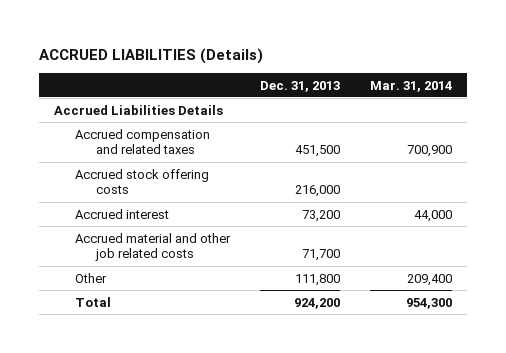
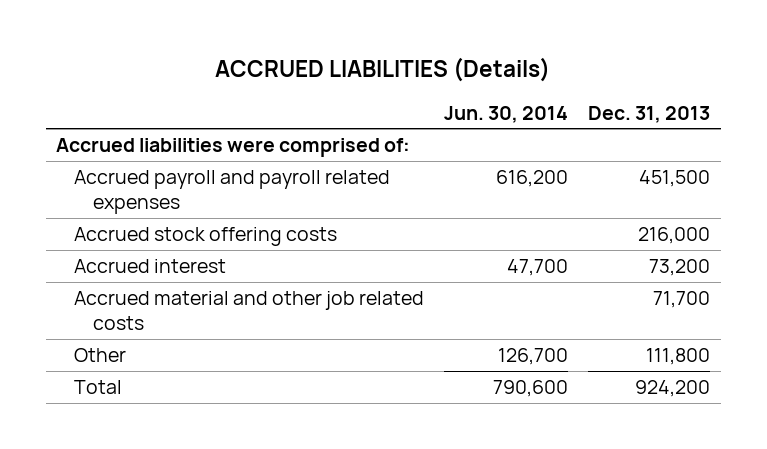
- | Dec. 31, 2013 | Mar. 31, 2014
+ | Jun. 30, 2014 | Dec. 31, 2013
- Accrued Liabilities Details
- Accrued compensation and related taxes | 451,500 | 700,900
+ Accrued liabilities were comprised of:
+ Accrued payroll and payroll related expenses | 616,200 | 451,500

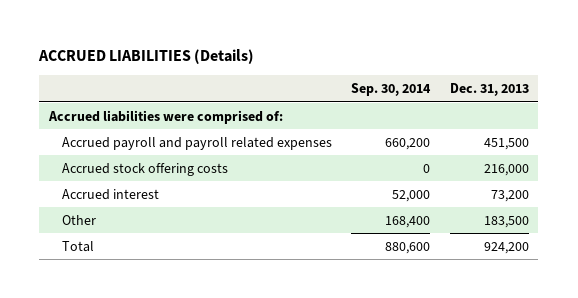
- | Jun. 30, 2014 | Dec. 31, 2013
+ | Sep. 30, 2014 | Dec. 31, 2013
- Accrued material and other job related costs | | 71,700
- Other | 126,700 | 111,800
+ Other | 168,400 | 183,500

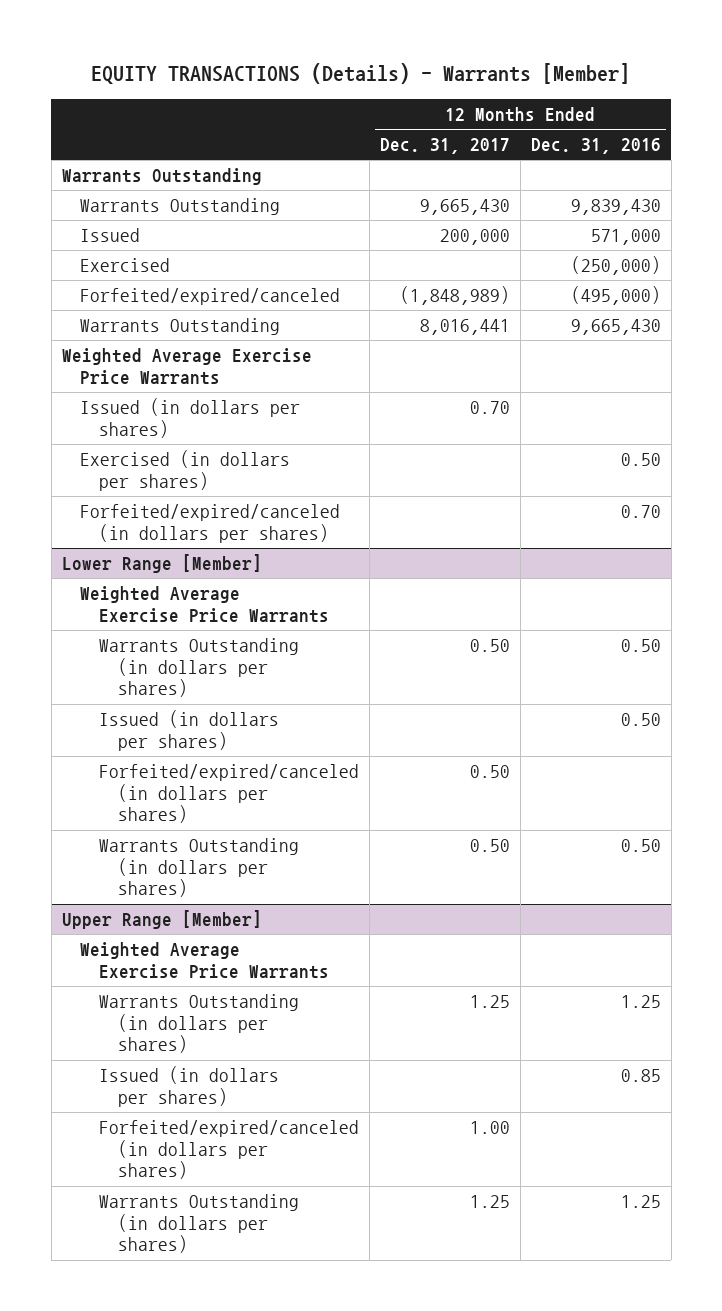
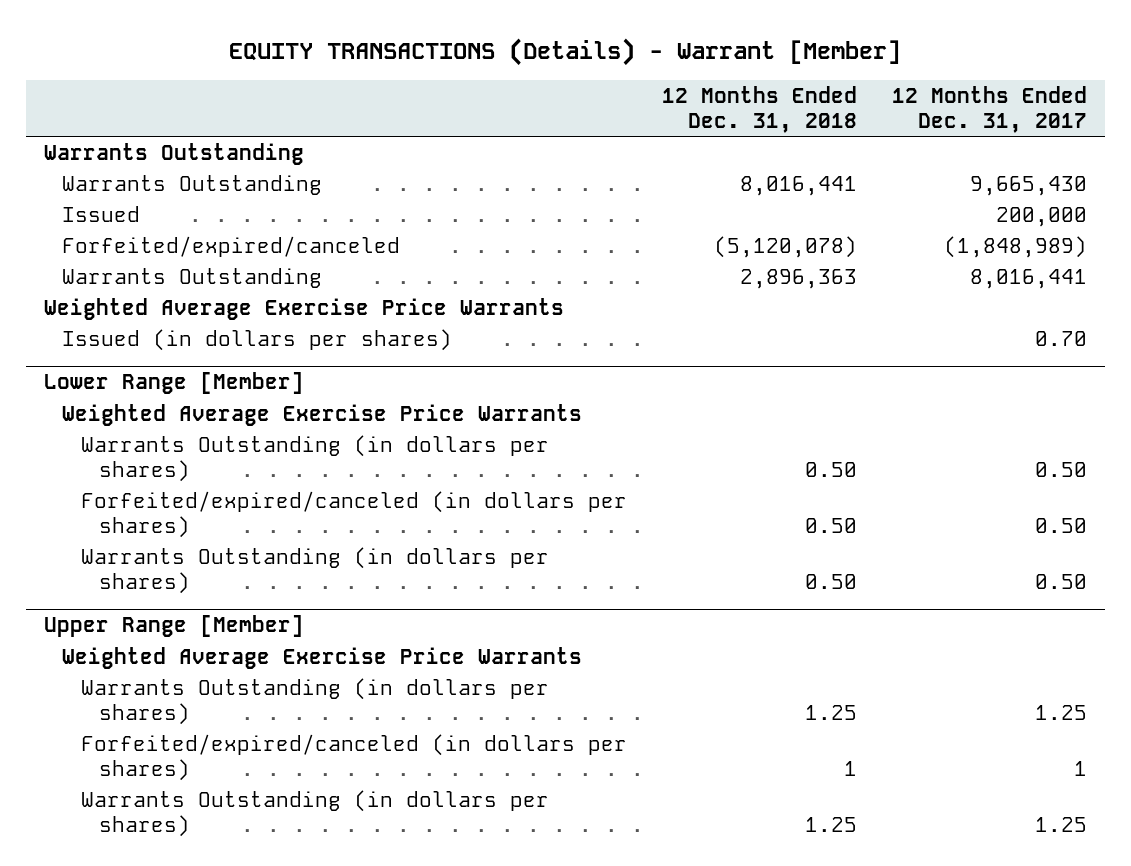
- EQUITY TRANSACTIONS (Details) - Warrants [Member]
+ EQUITY TRANSACTIONS (Details) - Warrant [Member]
- | 12 Months Ended Dec. 31, 2017 | 12 Months Ended Dec. 31, 2016
+ | 12 Months Ended Dec. 31, 2018 | 12 Months Ended Dec. 31, 2017
- Exercised | | (250,000)
- Exercised (in dollars per shares) | | 0.50
- Forfeited/expired/canceled (in dollars per shares) | | 0.70
@ Lower Range [Member]
- Issued (in dollars per shares) | | 0.50
@ Upper Range [Member]
- Issued (in dollars per shares) | | 0.85
- Forfeited/expired/canceled (in dollars per shares) | 1.00 |
+ Forfeited/expired/canceled (in dollars per shares) | 1 | 1

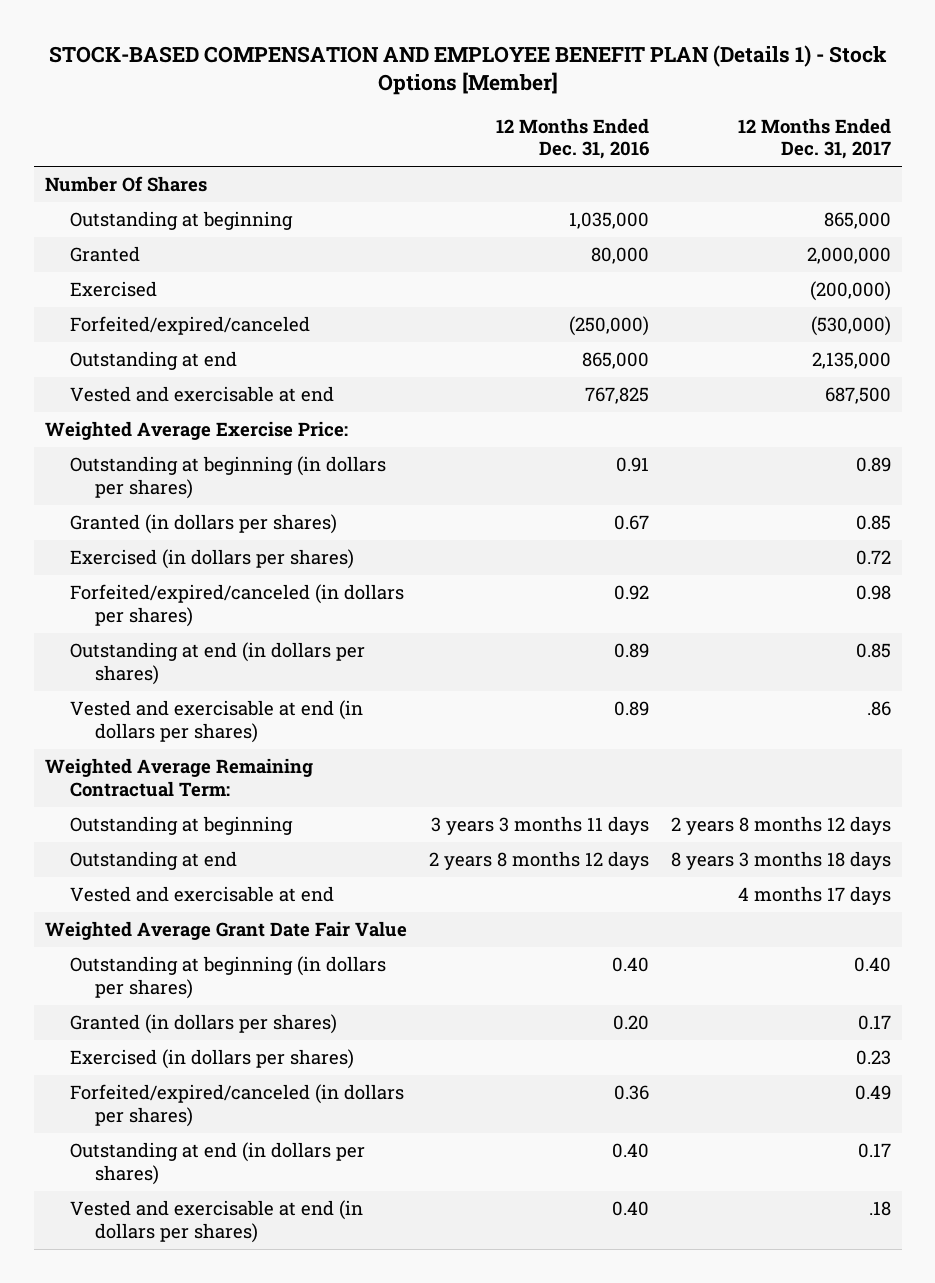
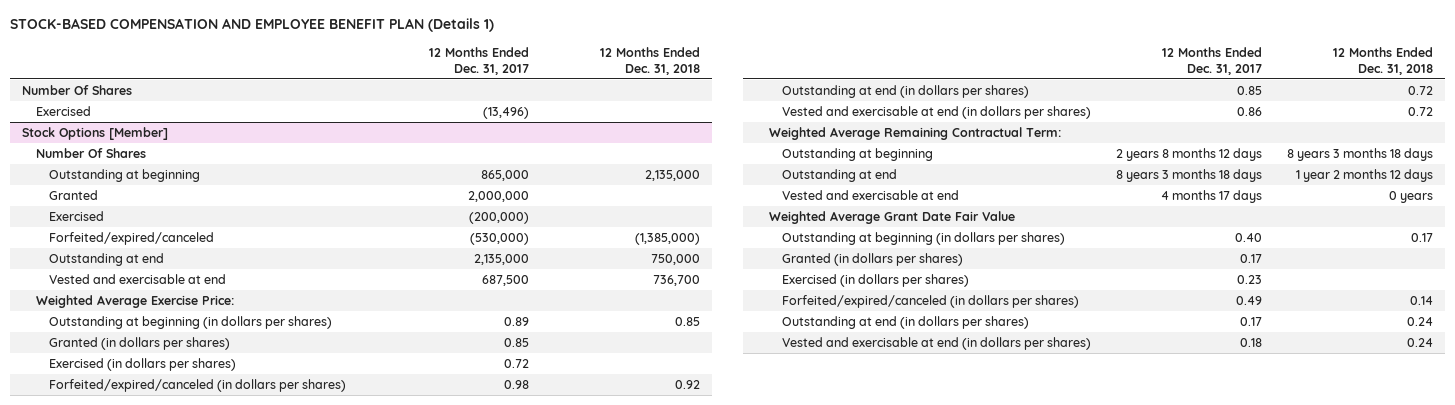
- STOCK-BASED COMPENSATION AND EMPLOYEE BENEFIT PLAN (Details 1) - Stock Options [Member]
+ STOCK-BASED COMPENSATION AND EMPLOYEE BENEFIT PLAN (Details 1)
- | 12 Months Ended Dec. 31, 2016 | 12 Months Ended Dec. 31, 2017
+ | 12 Months Ended Dec. 31, 2017 | 12 Months Ended Dec. 31, 2018
+ Exercised | (13,496) |
+ Stock Options [Member]
+ Number Of Shares
- Vested and exercisable at end (in dollars per shares) | 0.89 | .86
+ Vested and exercisable at end (in dollars per shares) | 0.86 | 0.72
- Vested and exercisable at end (in dollars per shares) | 0.40 | .18
+ Vested and exercisable at end (in dollars per shares) | 0.18 | 0.24

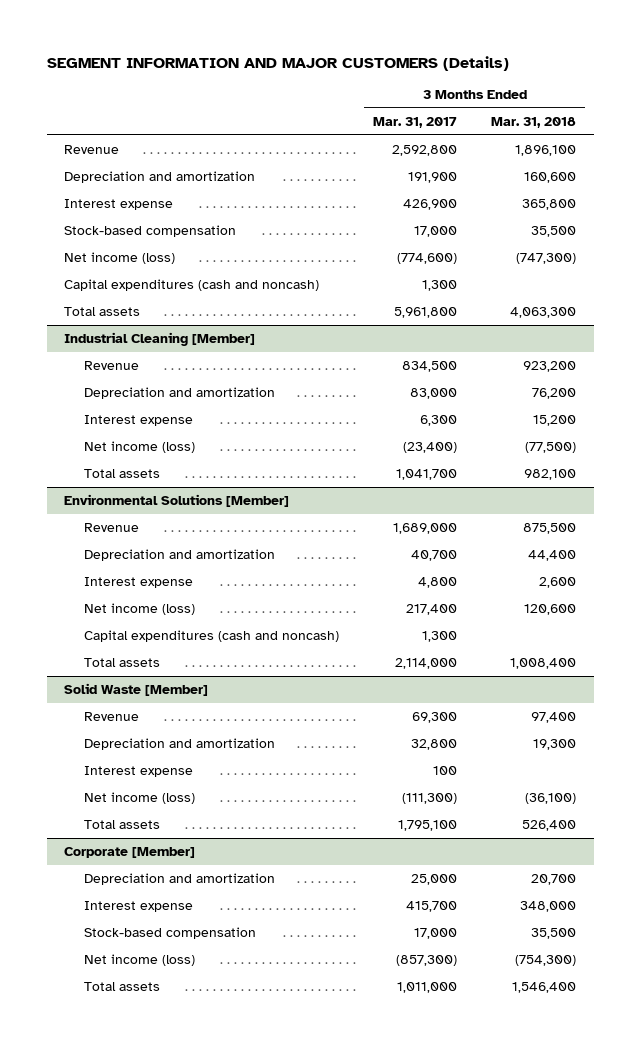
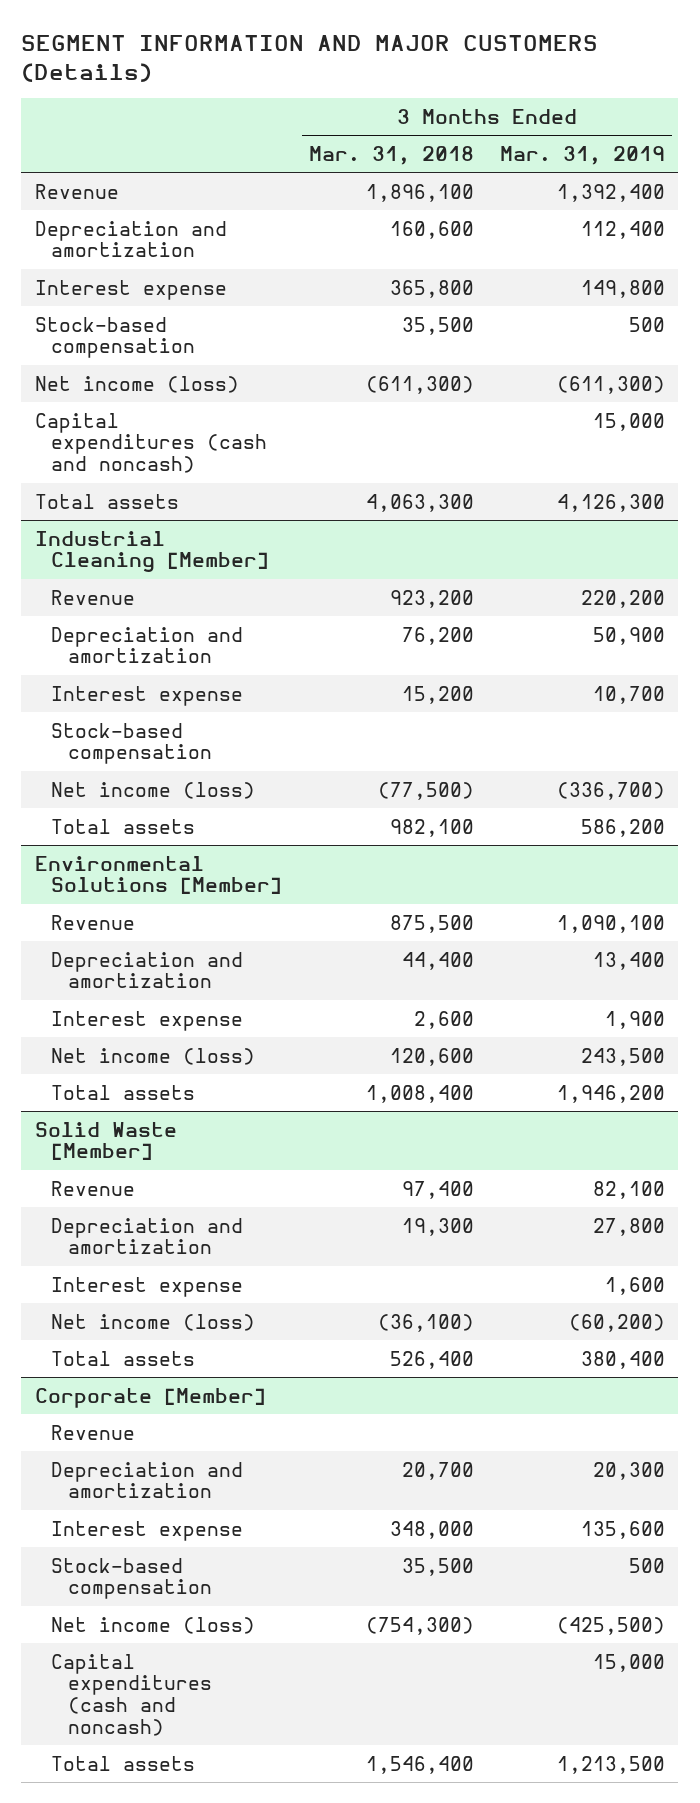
- | 3 Months Ended Mar. 31, 2017 | 3 Months Ended Mar. 31, 2018
+ | 3 Months Ended Mar. 31, 2018 | 3 Months Ended Mar. 31, 2019
- Net income (loss) | (774,600) | (747,300)
+ Net income (loss) | (611,300) | (611,300)
@ Industrial Cleaning [Member]
+ Stock-based compensation
@ Environmental Solutions [Member]
- Capital expenditures (cash and noncash) | 1,300 |
@ Corporate [Member]
+ Revenue
+ Capital expenditures (cash and noncash) | | 15,000

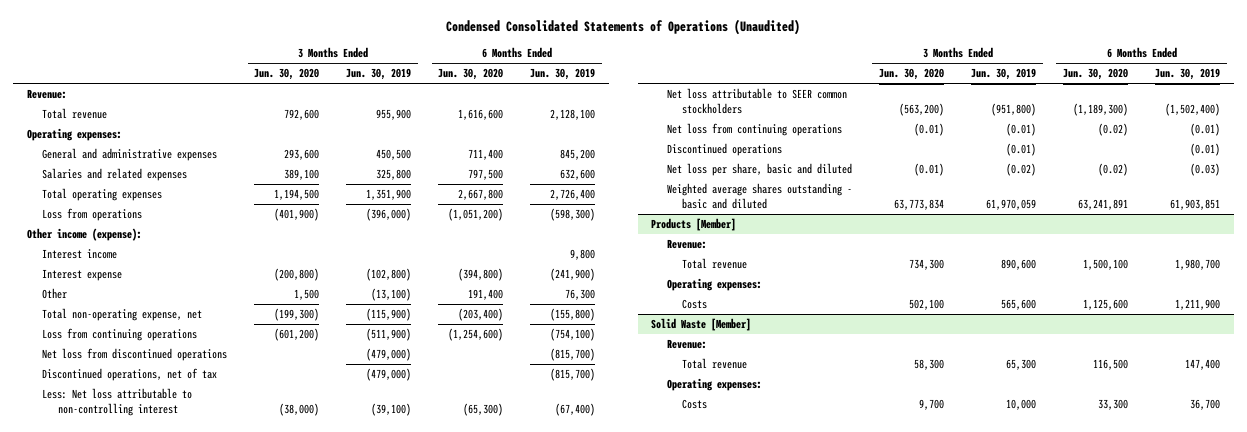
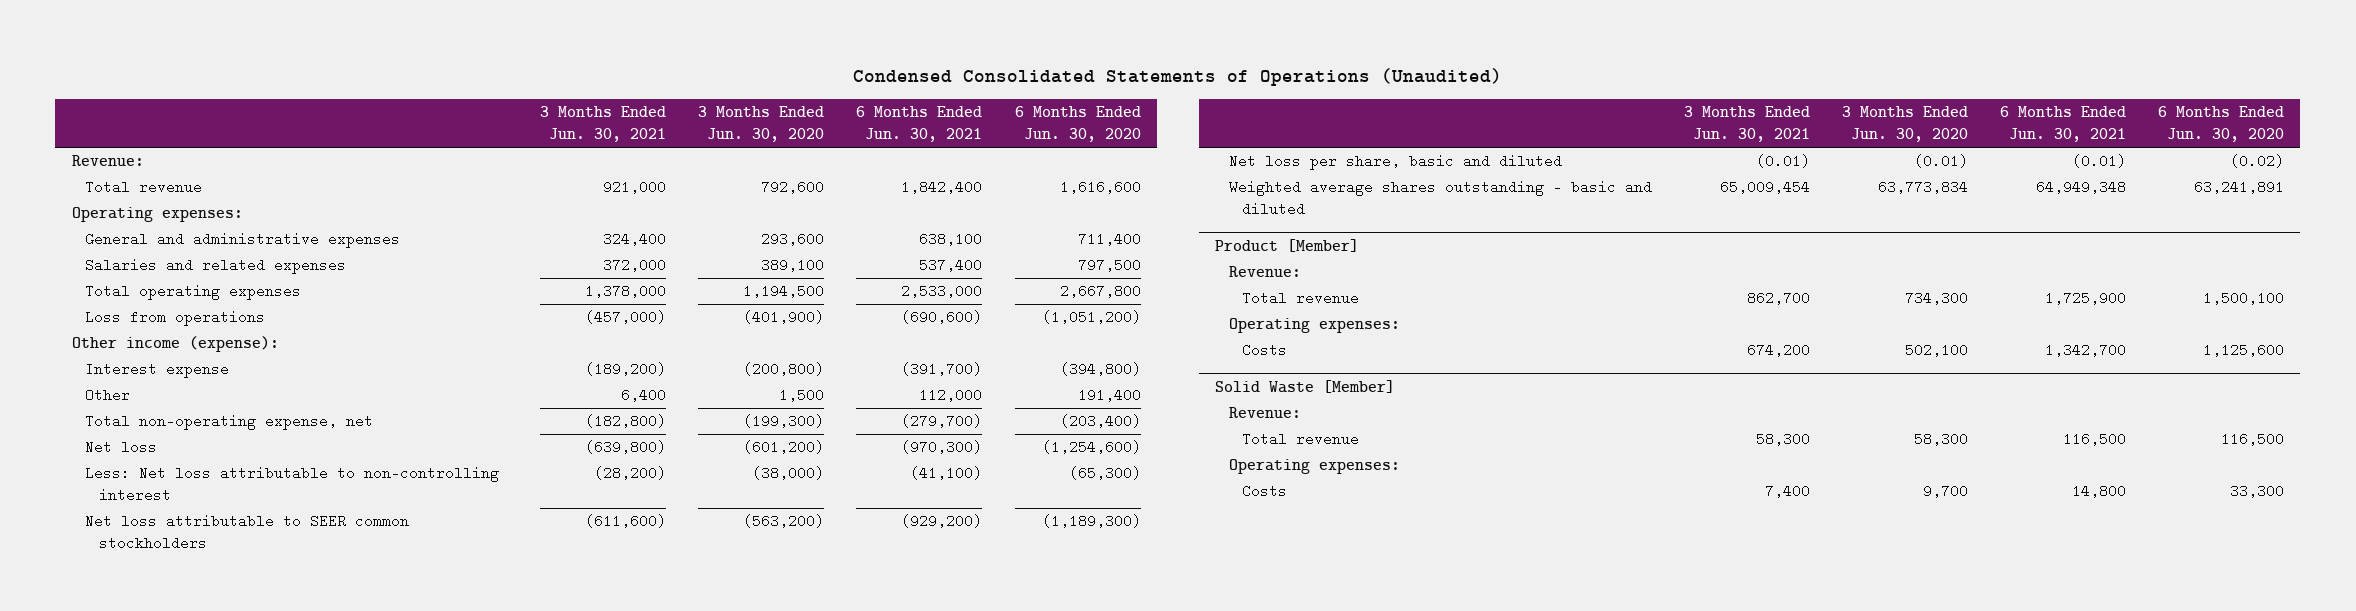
- | 3 Months Ended Jun. 30, 2020 | 3 Months Ended Jun. 30, 2019 | 6 Months Ended Jun. 30, 2020 | 6 Months Ended Jun. 30, 2019
+ | 3 Months Ended Jun. 30, 2021 | 3 Months Ended Jun. 30, 2020 | 6 Months Ended Jun. 30, 2021 | 6 Months Ended Jun. 30, 2020
- Interest income | | | | 9,800
- Loss from continuing operations | (601,200) | (511,900) | (1,254,600) | (754,100)
- Net loss from discontinued operations | | (479,000) | | (815,700)
- Discontinued operations, net of tax | | (479,000) | | (815,700)
+ Net loss | (639,800) | (601,200) | (970,300) | (1,254,600)
- Net loss from continuing operations | (0.01) | (0.01) | (0.02) | (0.01)
- Discontinued operations | | (0.01) | | (0.01)
- Products [Member]
+ Product [Member]

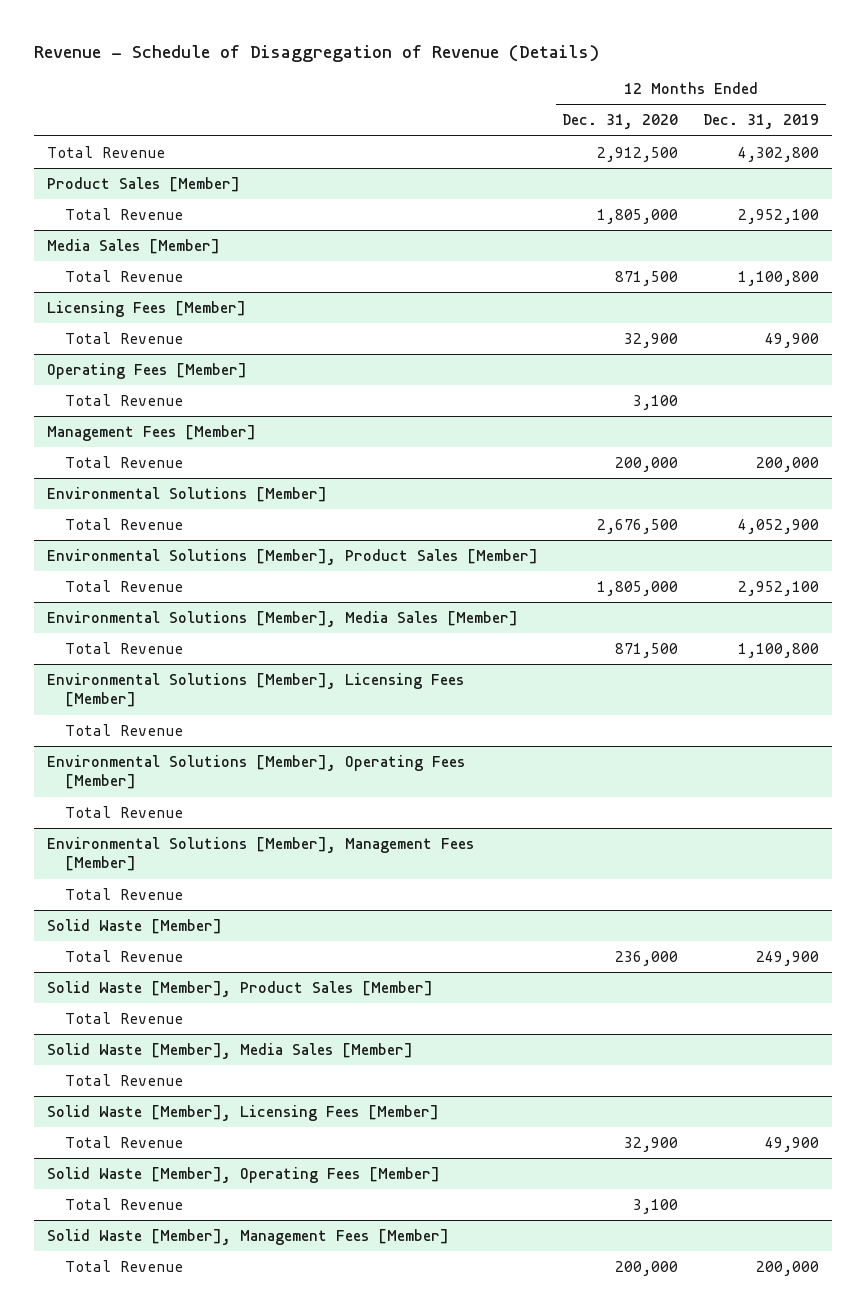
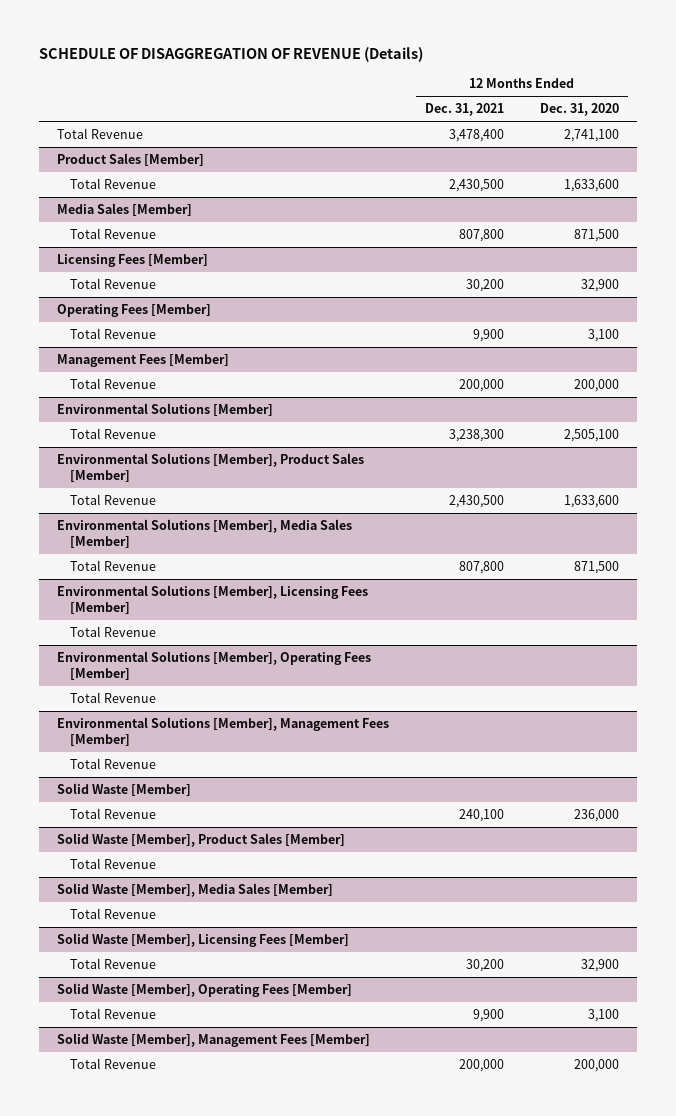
- Revenue - Schedule of Disaggregation of Revenue (Details)
+ SCHEDULE OF DISAGGREGATION OF REVENUE (Details)
- | 12 Months Ended Dec. 31, 2020 | 12 Months Ended Dec. 31, 2019
+ | 12 Months Ended Dec. 31, 2021 | 12 Months Ended Dec. 31, 2020
- Total Revenue | 2,912,500 | 4,302,800
+ Total Revenue | 3,478,400 | 2,741,100
@ Product Sales [Member]
- Total Revenue | 1,805,000 | 2,952,100
+ Total Revenue | 2,430,500 | 1,633,600
@ Environmental Solutions [Member]
- Total Revenue | 2,676,500 | 4,052,900
+ Total Revenue | 3,238,300 | 2,505,100
@ Environmental Solutions [Member], Product Sales [Member]
- Total Revenue | 1,805,000 | 2,952,100
+ Total Revenue | 2,430,500 | 1,633,600

